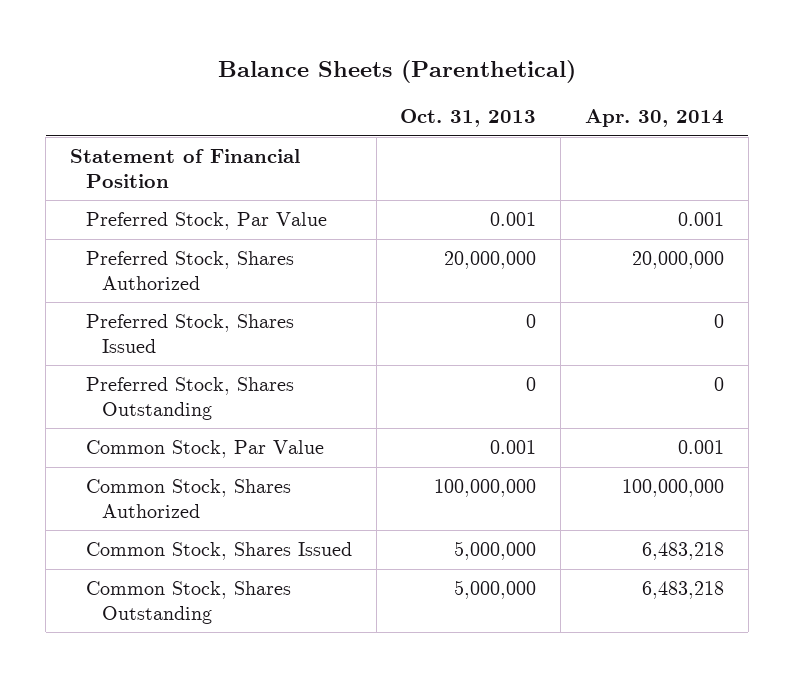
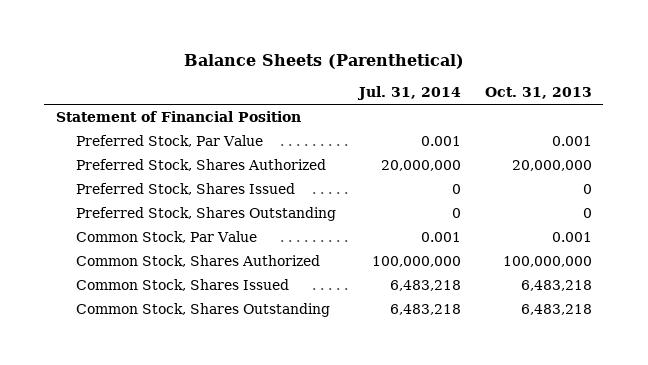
- | Oct. 31, 2013 | Apr. 30, 2014
+ | Jul. 31, 2014 | Oct. 31, 2013
- Common Stock, Shares Issued | 5,000,000 | 6,483,218
- Common Stock, Shares Outstanding | 5,000,000 | 6,483,218
+ Common Stock, Shares Issued | 6,483,218 | 6,483,218
+ Common Stock, Shares Outstanding | 6,483,218 | 6,483,218

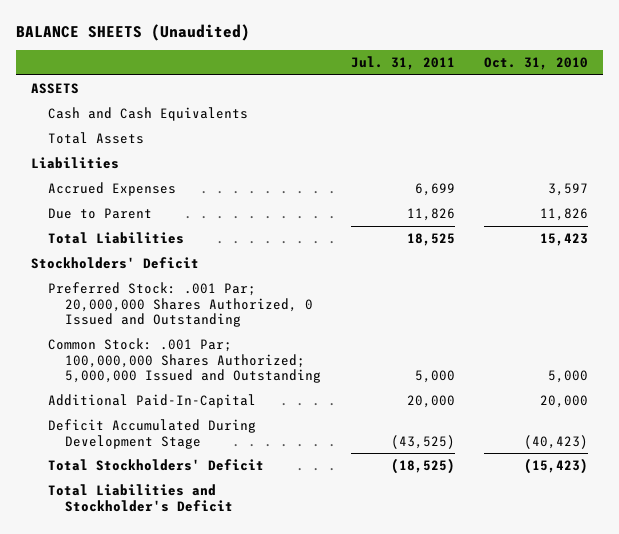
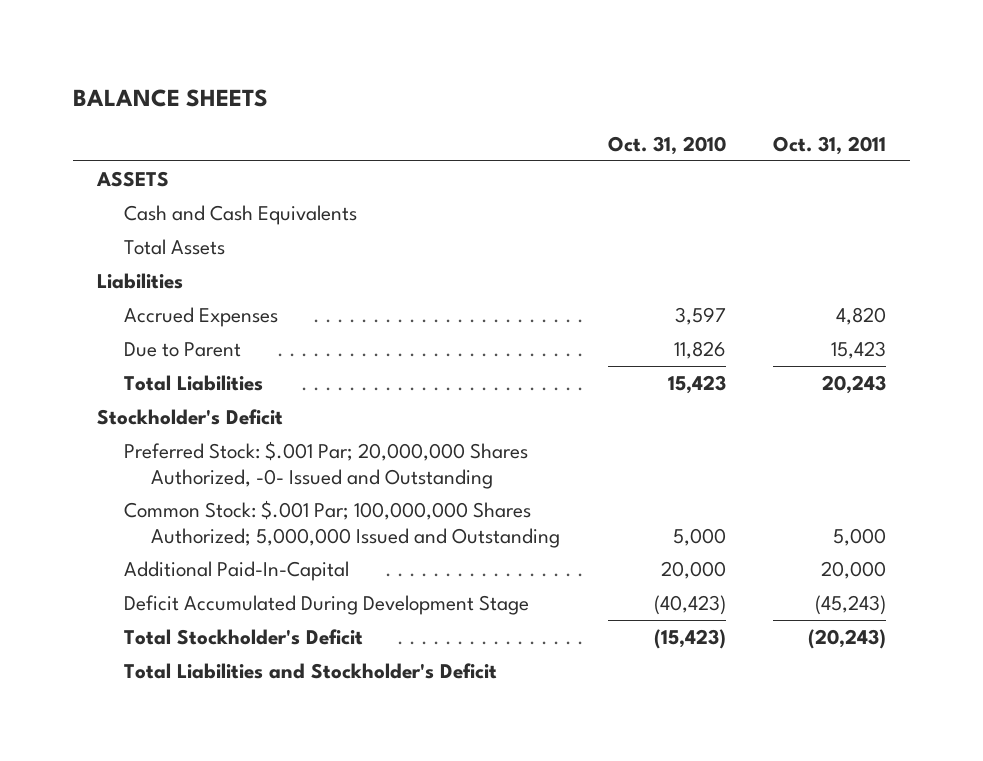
- BALANCE SHEETS (Unaudited)
+ BALANCE SHEETS
- | Jul. 31, 2011 | Oct. 31, 2010
+ | Oct. 31, 2010 | Oct. 31, 2011
- Stockholders' Deficit
- Preferred Stock: .001 Par; 20,000,000 Shares Authorized, 0 Issued and Outstanding
- Common Stock: .001 Par; 100,000,000 Shares Authorized; 5,000,000 Issued and Outstanding | 5,000 | 5,000
+ Stockholder's Deficit
+ Preferred Stock: $.001 Par; 20,000,000 Shares Authorized, -0- Issued and Outstanding
+ Common Stock: $.001 Par; 100,000,000 Shares Authorized; 5,000,000 Issued and Outstanding | 5,000 | 5,000
- Total Stockholders' Deficit | (18,525) | (15,423)
+ Total Stockholder's Deficit | (15,423) | (20,243)

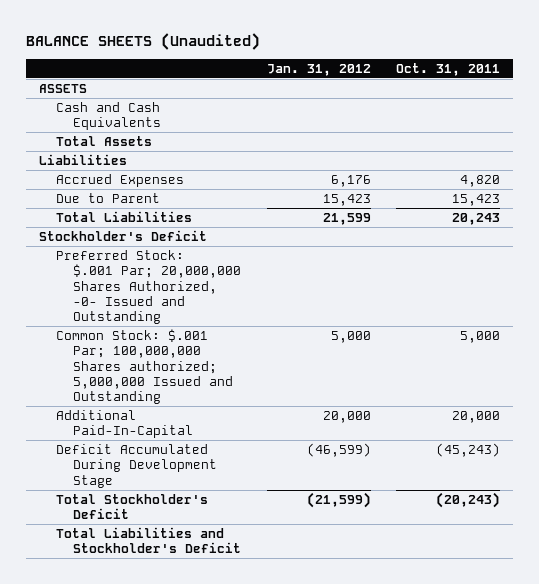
- BALANCE SHEETS
+ BALANCE SHEETS (Unaudited)
- | Oct. 31, 2010 | Oct. 31, 2011
+ | Jan. 31, 2012 | Oct. 31, 2011
- Common Stock: $.001 Par; 100,000,000 Shares Authorized; 5,000,000 Issued and Outstanding | 5,000 | 5,000
+ Common Stock: $.001 Par; 100,000,000 Shares authorized; 5,000,000 Issued and Outstanding | 5,000 | 5,000

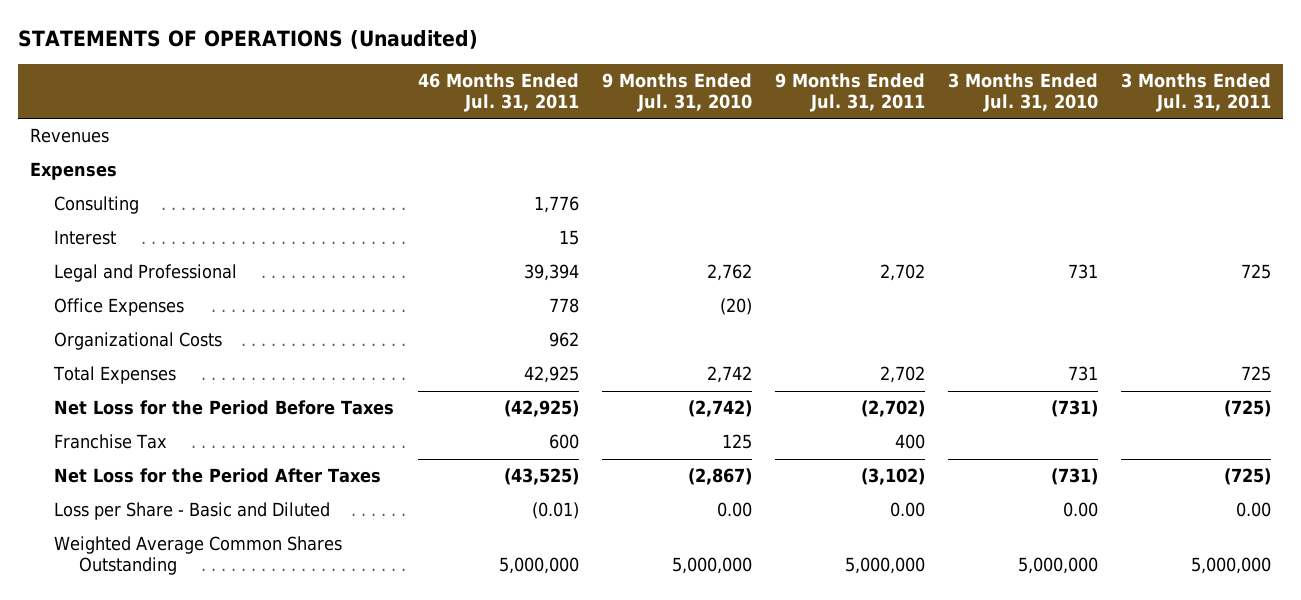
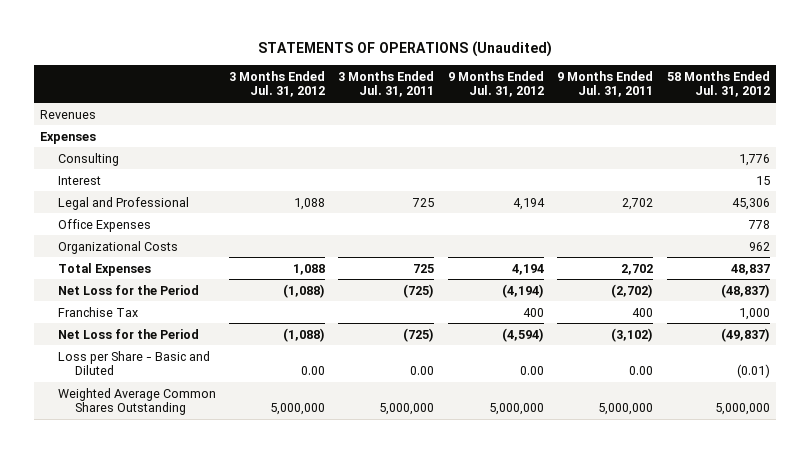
- | 46 Months Ended Jul. 31, 2011 | 9 Months Ended Jul. 31, 2010 | 9 Months Ended Jul. 31, 2011 | 3 Months Ended Jul. 31, 2010 | 3 Months Ended Jul. 31, 2011
+ | 3 Months Ended Jul. 31, 2012 | 3 Months Ended Jul. 31, 2011 | 9 Months Ended Jul. 31, 2012 | 9 Months Ended Jul. 31, 2011 | 58 Months Ended Jul. 31, 2012
- Net Loss for the Period Before Taxes | (42,925) | (2,742) | (2,702) | (731) | (725)
+ Net Loss for the Period | (1,088) | (725) | (4,194) | (2,702) | (48,837)
- Net Loss for the Period After Taxes | (43,525) | (2,867) | (3,102) | (731) | (725)
+ Net Loss for the Period | (1,088) | (725) | (4,594) | (3,102) | (49,837)

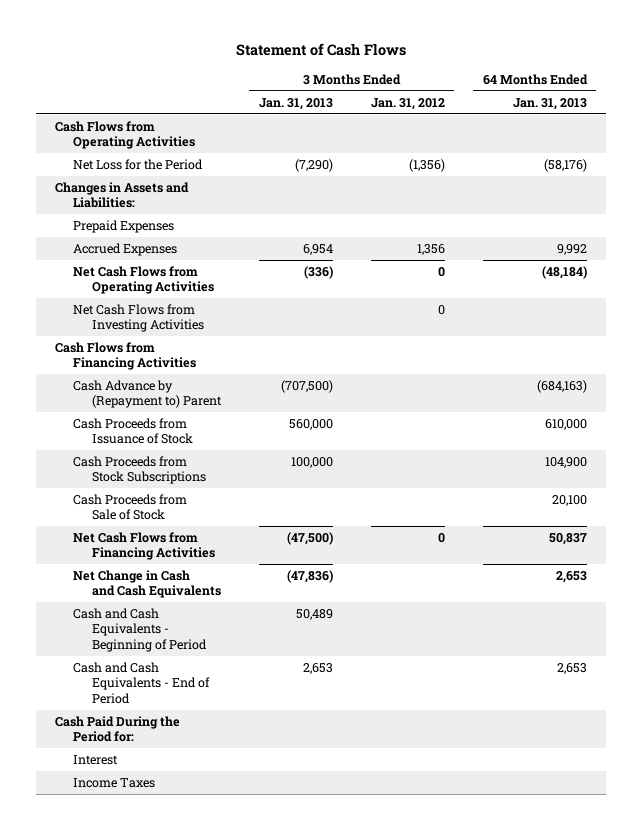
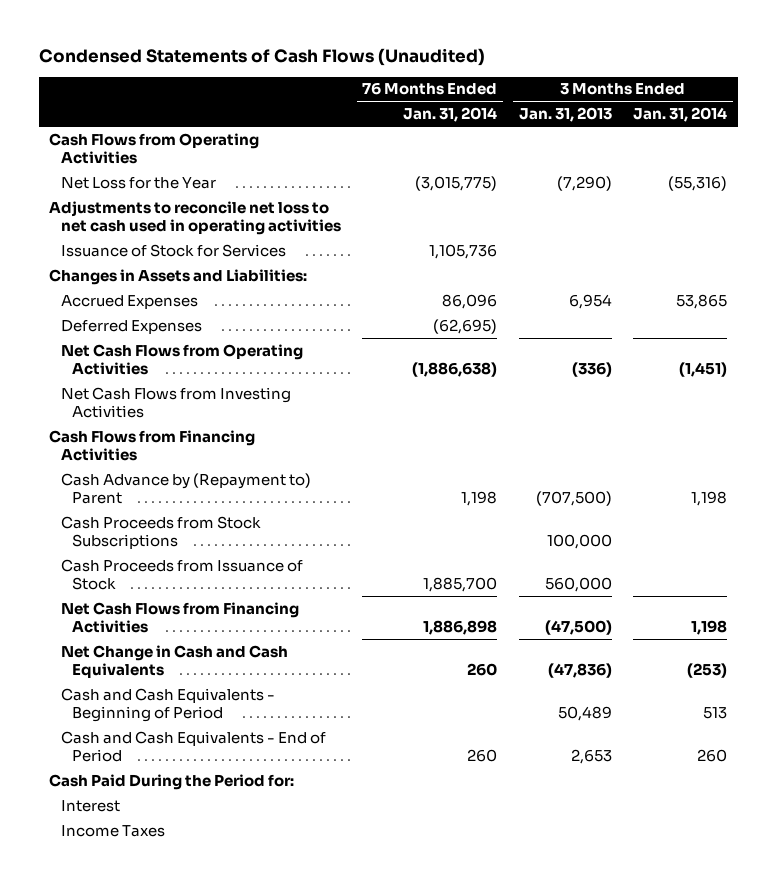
- Statement of Cash Flows
+ Condensed Statements of Cash Flows (Unaudited)
- | 3 Months Ended Jan. 31, 2013 | 3 Months Ended Jan. 31, 2012 | 64 Months Ended Jan. 31, 2013
+ | 76 Months Ended Jan. 31, 2014 | 3 Months Ended Jan. 31, 2013 | 3 Months Ended Jan. 31, 2014
- Net Loss for the Period | (7,290) | (1,356) | (58,176)
+ Net Loss for the Year | (3,015,775) | (7,290) | (55,316)
+ Adjustments to reconcile net loss to net cash used in operating activities
+ Issuance of Stock for Services | 1,105,736 | |
- Prepaid Expenses
+ Deferred Expenses | (62,695) | |
- Cash Proceeds from Sale of Stock | | | 20,100
moved down: Cash Proceeds from Issuance of Stock | 1,885,700 | 560,000 |

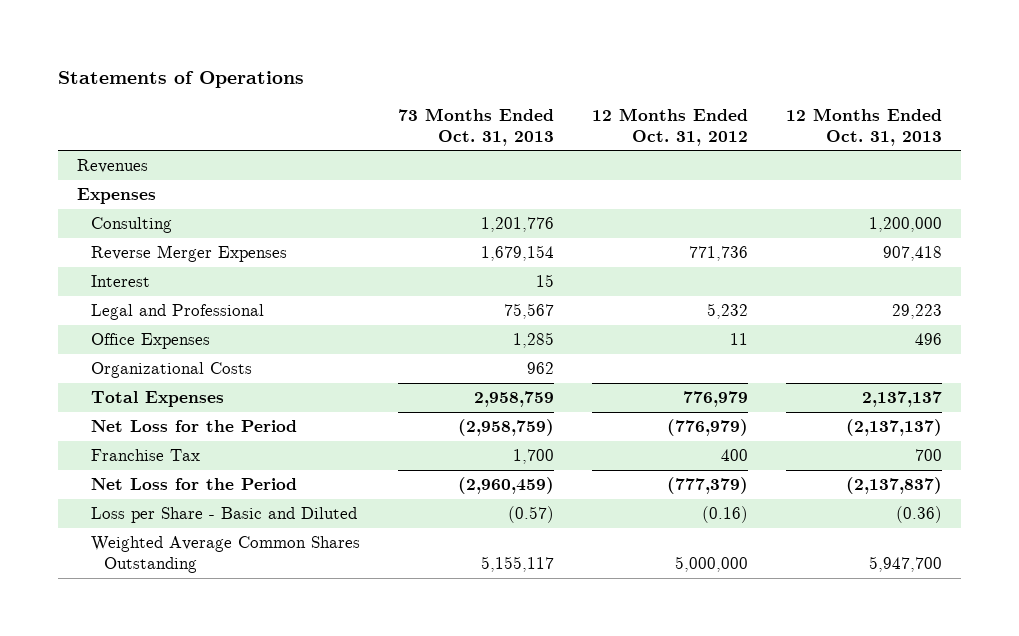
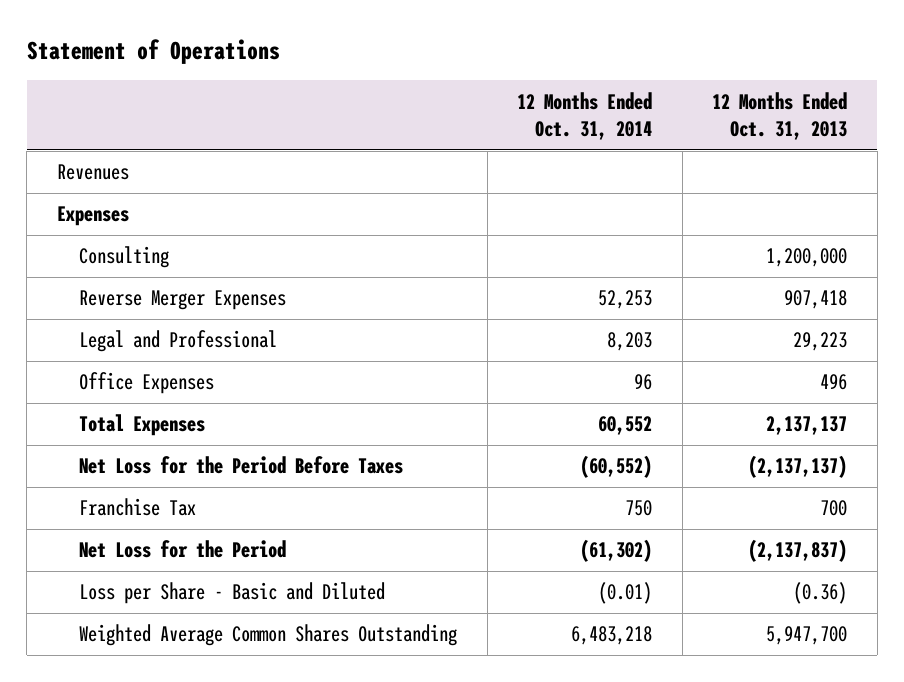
- Statements of Operations
+ Statement of Operations
- | 73 Months Ended Oct. 31, 2013 | 12 Months Ended Oct. 31, 2012 | 12 Months Ended Oct. 31, 2013
+ | 12 Months Ended Oct. 31, 2014 | 12 Months Ended Oct. 31, 2013
- Interest | 15 | |
- Organizational Costs | 962 | |
- Net Loss for the Period | (2,958,759) | (776,979) | (2,137,137)
+ Net Loss for the Period Before Taxes | (60,552) | (2,137,137)

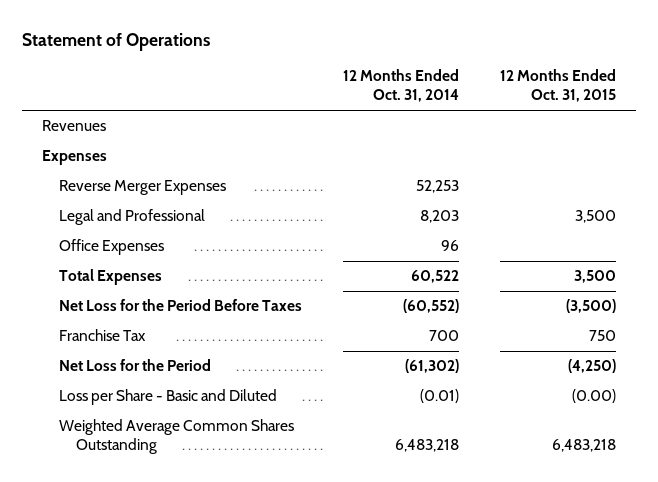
- | 12 Months Ended Oct. 31, 2014 | 12 Months Ended Oct. 31, 2013
+ | 12 Months Ended Oct. 31, 2014 | 12 Months Ended Oct. 31, 2015
- Consulting | | 1,200,000
- Total Expenses | 60,552 | 2,137,137
+ Total Expenses | 60,522 | 3,500
- Franchise Tax | 750 | 700
+ Franchise Tax | 700 | 750

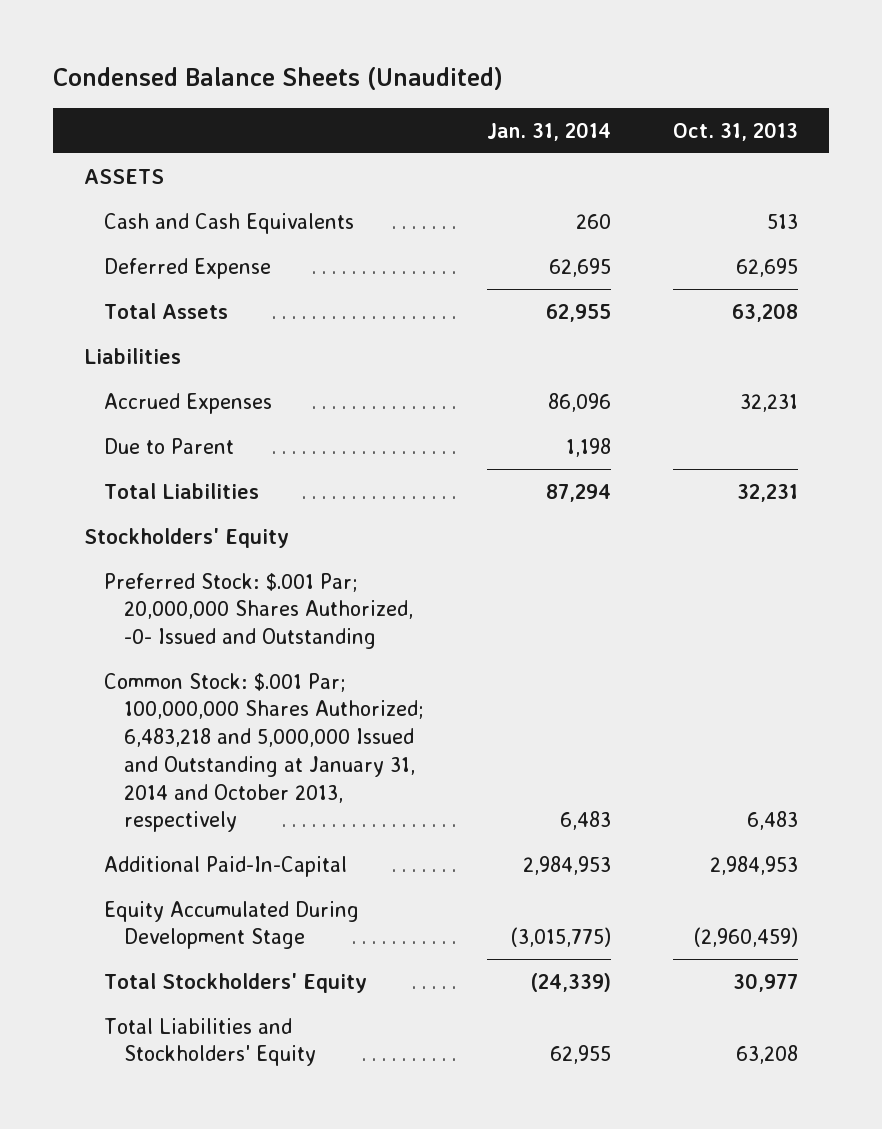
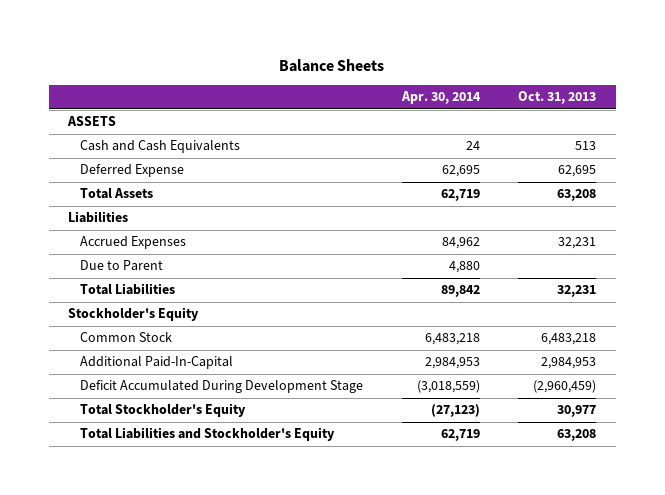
- Condensed Balance Sheets (Unaudited)
+ Balance Sheets
- | Jan. 31, 2014 | Oct. 31, 2013
+ | Apr. 30, 2014 | Oct. 31, 2013
- Stockholders' Equity
- Preferred Stock: $.001 Par; 20,000,000 Shares Authorized, -0- Issued and Outstanding
- Common Stock: $.001 Par; 100,000,000 Shares Authorized; 6,483,218 and 5,000,000 Issued and Outstanding at January 31, 2014 and October 2013, respectively | 6,483 | 6,483
+ Stockholder's Equity
+ Common Stock | 6,483,218 | 6,483,218
- Equity Accumulated During Development Stage | (3,015,775) | (2,960,459)
- Total Stockholders' Equity | (24,339) | 30,977
- Total Liabilities and Stockholders' Equity | 62,955 | 63,208
+ Deficit Accumulated During Development Stage | (3,018,559) | (2,960,459)
+ Total Stockholder's Equity | (27,123) | 30,977
+ Total Liabilities and Stockholder's Equity | 62,719 | 63,208

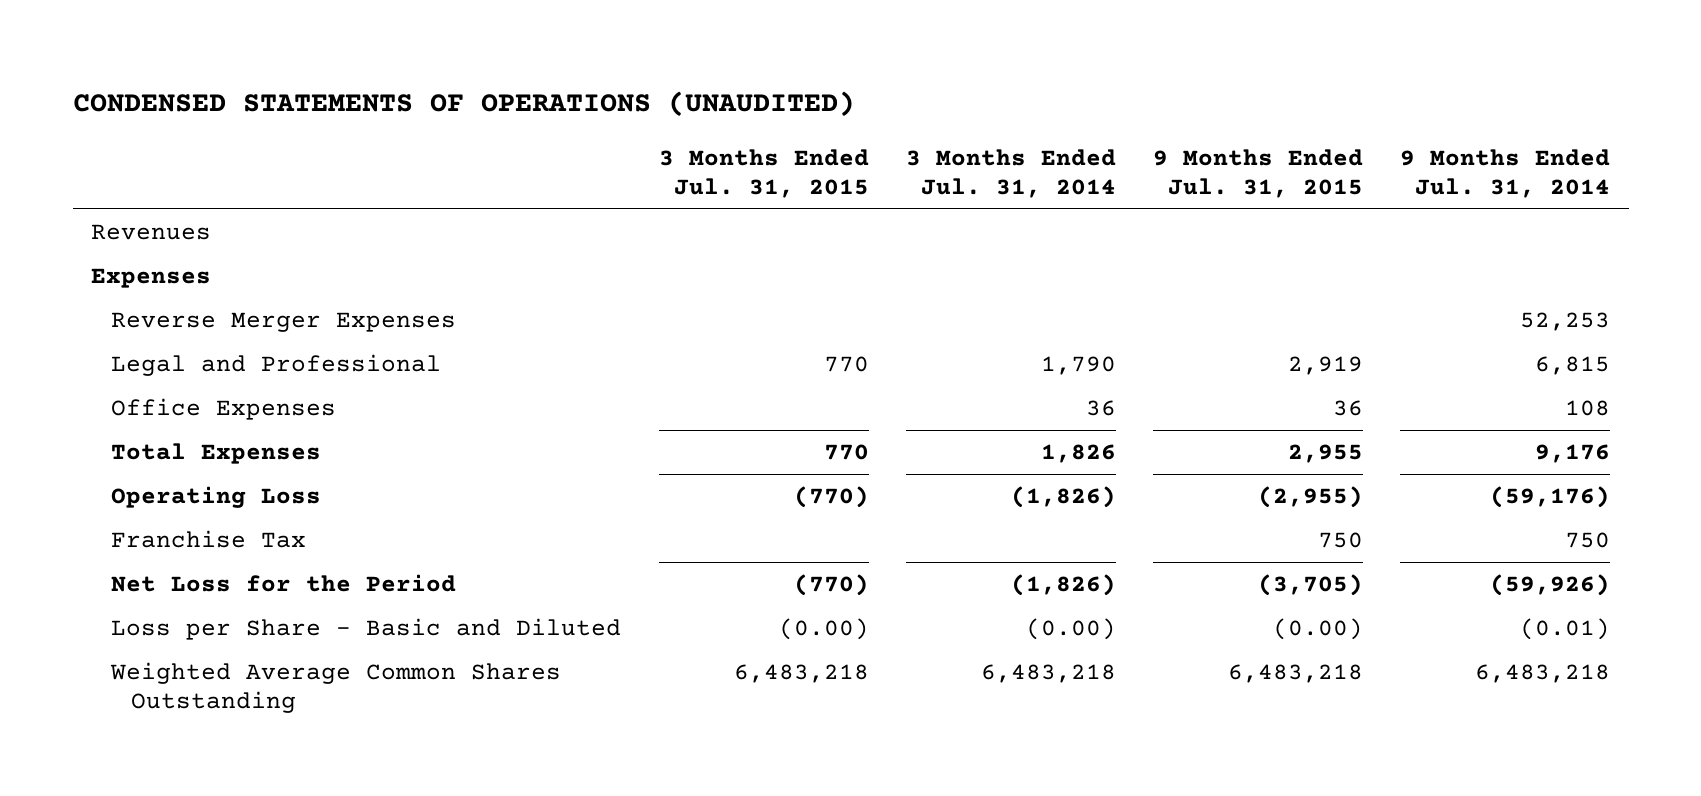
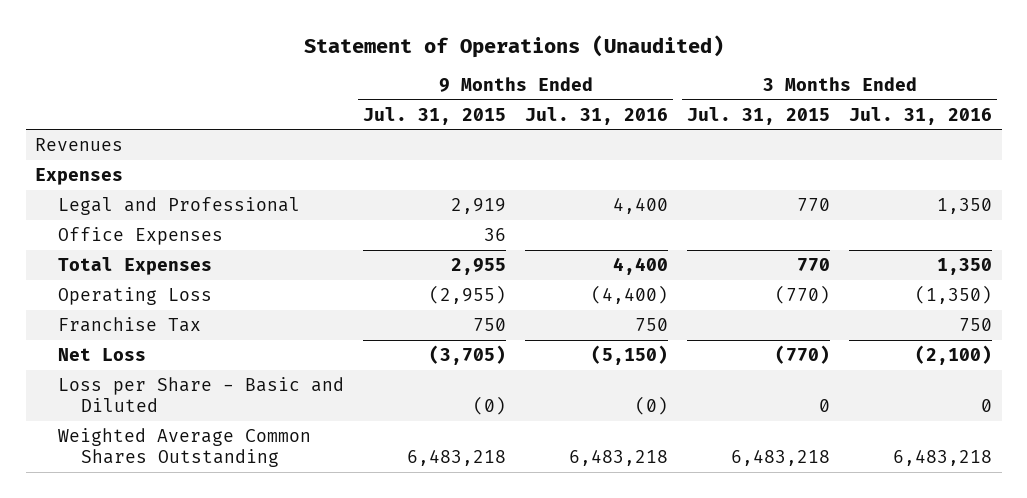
- CONDENSED STATEMENTS OF OPERATIONS (UNAUDITED)
+ Statement of Operations (Unaudited)
- | 3 Months Ended Jul. 31, 2015 | 3 Months Ended Jul. 31, 2014 | 9 Months Ended Jul. 31, 2015 | 9 Months Ended Jul. 31, 2014
+ | 9 Months Ended Jul. 31, 2015 | 9 Months Ended Jul. 31, 2016 | 3 Months Ended Jul. 31, 2015 | 3 Months Ended Jul. 31, 2016
- Reverse Merger Expenses | | | | 52,253
- Net Loss for the Period | (770) | (1,826) | (3,705) | (59,926)
- Loss per Share - Basic and Diluted | (0.00) | (0.00) | (0.00) | (0.01)
+ Net Loss | (3,705) | (5,150) | (770) | (2,100)
+ Loss per Share - Basic and Diluted | (0) | (0) | 0 | 0

